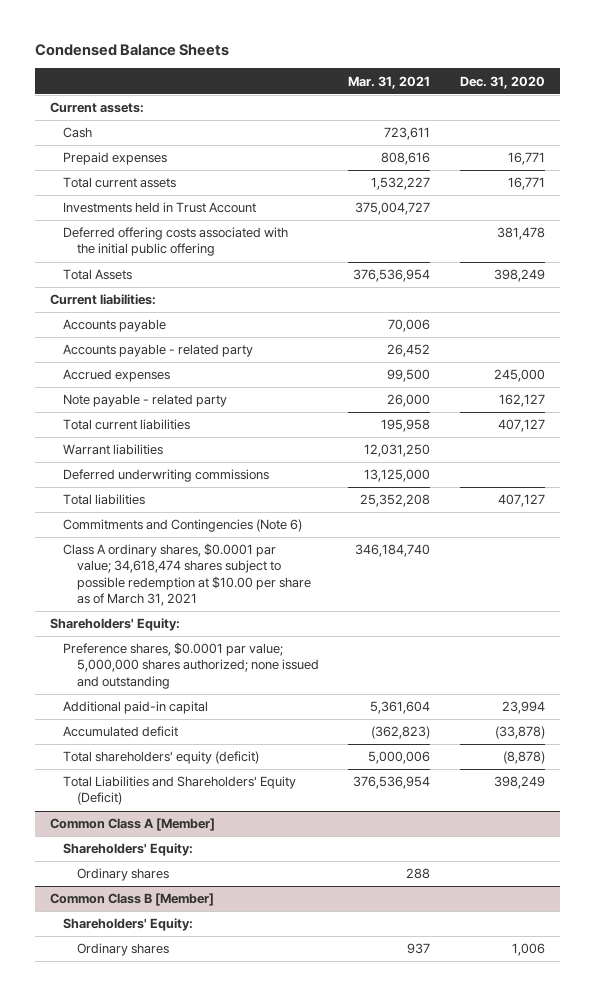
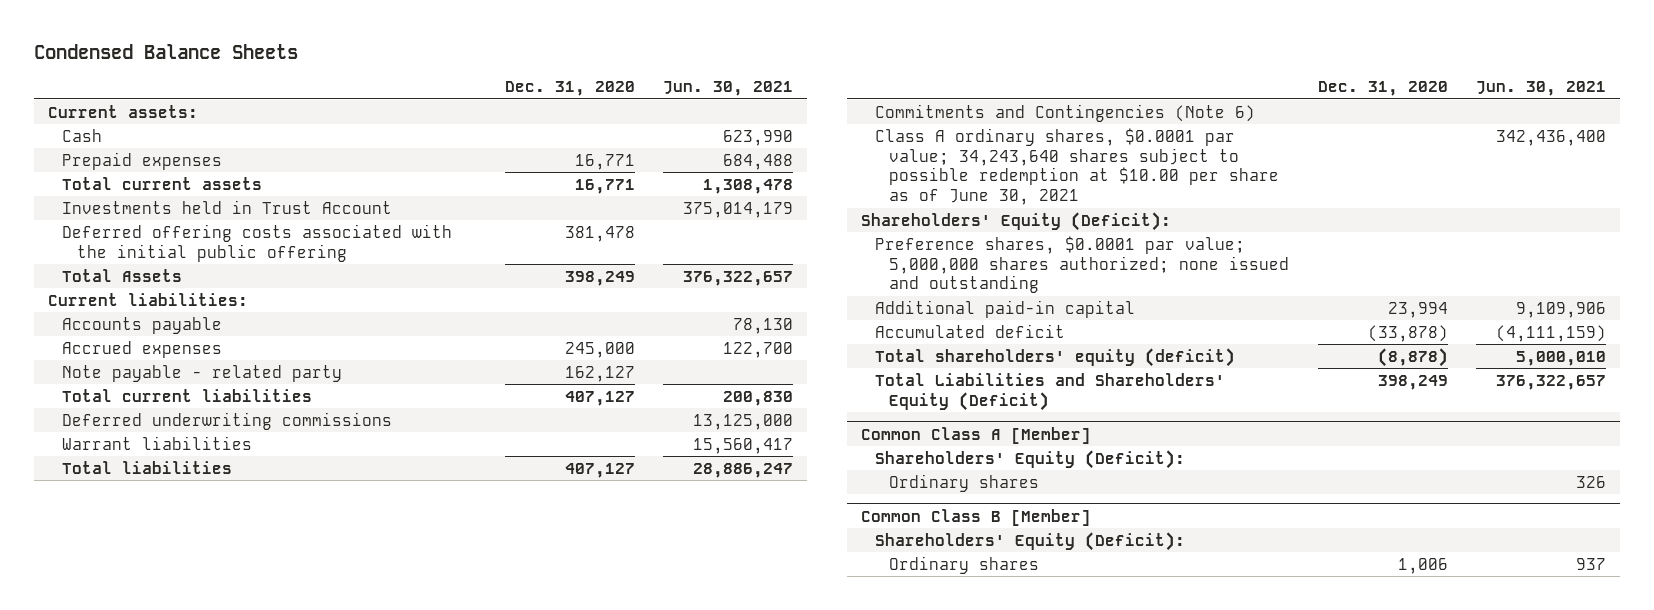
- | Mar. 31, 2021 | Dec. 31, 2020
+ | Dec. 31, 2020 | Jun. 30, 2021
- Accounts payable - related party | 26,452 |
moved down: Warrant liabilities | | 15,560,417
- Class A ordinary shares, $0.0001 par value; 34,618,474 shares subject to possible redemption at $10.00 per share as of March 31, 2021 | 346,184,740 |
- Shareholders' Equity:
+ Class A ordinary shares, $0.0001 par value; 34,243,640 shares subject to possible redemption at $10.00 per share as of June 30, 2021 | | 342,436,400
+ Shareholders' Equity (Deficit):
@ Common Class A [Member]
- Shareholders' Equity:
+ Shareholders' Equity (Deficit):
@ Common Class B [Member]
- Shareholders' Equity:
+ Shareholders' Equity (Deficit):

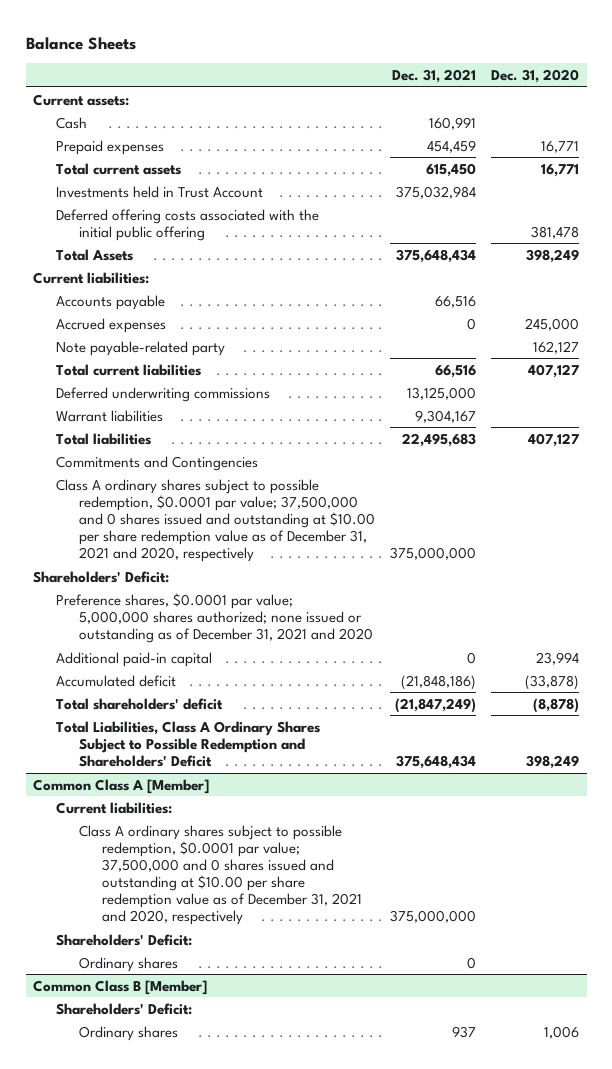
- Condensed Balance Sheets
+ Balance Sheets
- | Dec. 31, 2020 | Jun. 30, 2021
+ | Dec. 31, 2021 | Dec. 31, 2020
- Note payable - related party | 162,127 |
+ Note payable-related party | | 162,127
- Commitments and Contingencies (Note 6)
- Class A ordinary shares, $0.0001 par value; 34,243,640 shares subject to possible redemption at $10.00 per share as of June 30, 2021 | | 342,436,400
- Shareholders' Equity (Deficit):
- Preference shares, $0.0001 par value; 5,000,000 shares authorized; none issued and outstanding
+ Commitments and Contingencies
+ Class A ordinary shares subject to possible redemption, $0.0001 par value; 37,500,000 and 0 shares issued and outstanding at $10.00 per share redemption value as of December 31, 2021 and 2020, respectively | 375,000,000 |
+ Shareholders' Deficit:
+ Preference shares, $0.0001 par value; 5,000,000 shares authorized; none issued or outstanding as of December 31, 2021 and 2020
- Total shareholders' equity (deficit) | (8,878) | 5,000,010
- Total Liabilities and Shareholders' Equity (Deficit) | 398,249 | 376,322,657
+ Total shareholders' deficit | (21,847,249) | (8,878)
+ Total Liabilities, Class A Ordinary Shares Subject to Possible Redemption and Shareholders' Deficit | 375,648,434 | 398,249
@ Common Class A [Member]
- Shareholders' Equity (Deficit):
+ Current liabilities:
+ Class A ordinary shares subject to possible redemption, $0.0001 par value; 37,500,000 and 0 shares issued and outstanding at $10.00 per share redemption value as of December 31, 2021 and 2020, respectively | 375,000,000 |
+ Shareholders' Deficit:
@ Common Class B [Member]
- Shareholders' Equity (Deficit):
+ Shareholders' Deficit:

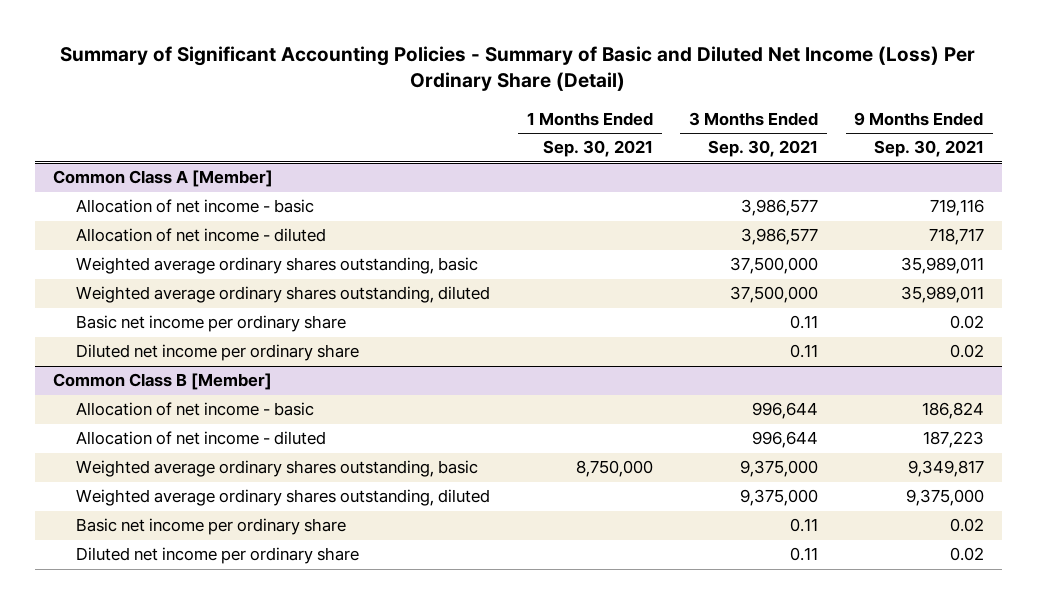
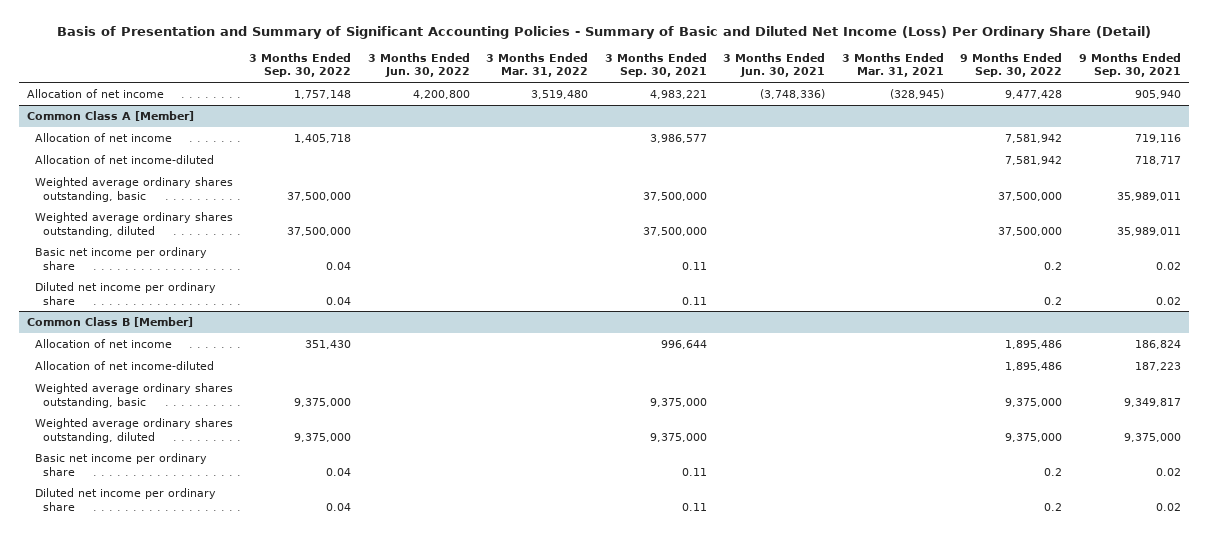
- Summary of Significant Accounting Policies - Summary of Basic and Diluted Net Income (Loss) Per Ordinary Share (Detail)
+ Basis of Presentation and Summary of Significant Accounting Policies - Summary of Basic and Diluted Net Income (Loss) Per Ordinary Share (Detail)
- | 1 Months Ended Sep. 30, 2021 | 3 Months Ended Sep. 30, 2021 | 9 Months Ended Sep. 30, 2021
+ | 3 Months Ended Sep. 30, 2022 | 3 Months Ended Jun. 30, 2022 | 3 Months Ended Mar. 31, 2022 | 3 Months Ended Sep. 30, 2021 | 3 Months Ended Jun. 30, 2021 | 3 Months Ended Mar. 31, 2021 | 9 Months Ended Sep. 30, 2022 | 9 Months Ended Sep. 30, 2021
+ Allocation of net income | 1,757,148 | 4,200,800 | 3,519,480 | 4,983,221 | (3,748,336) | (328,945) | 9,477,428 | 905,940
@ Common Class A [Member]
- Allocation of net income - basic | | 3,986,577 | 719,116
- Allocation of net income - diluted | | 3,986,577 | 718,717
+ Allocation of net income | 1,405,718 | | | 3,986,577 | | | 7,581,942 | 719,116
+ Allocation of net income-diluted | | | | | | | 7,581,942 | 718,717
@ Common Class B [Member]
- Allocation of net income - basic | | 996,644 | 186,824
- Allocation of net income - diluted | | 996,644 | 187,223
+ Allocation of net income | 351,430 | | | 996,644 | | | 1,895,486 | 186,824
+ Allocation of net income-diluted | | | | | | | 1,895,486 | 187,223

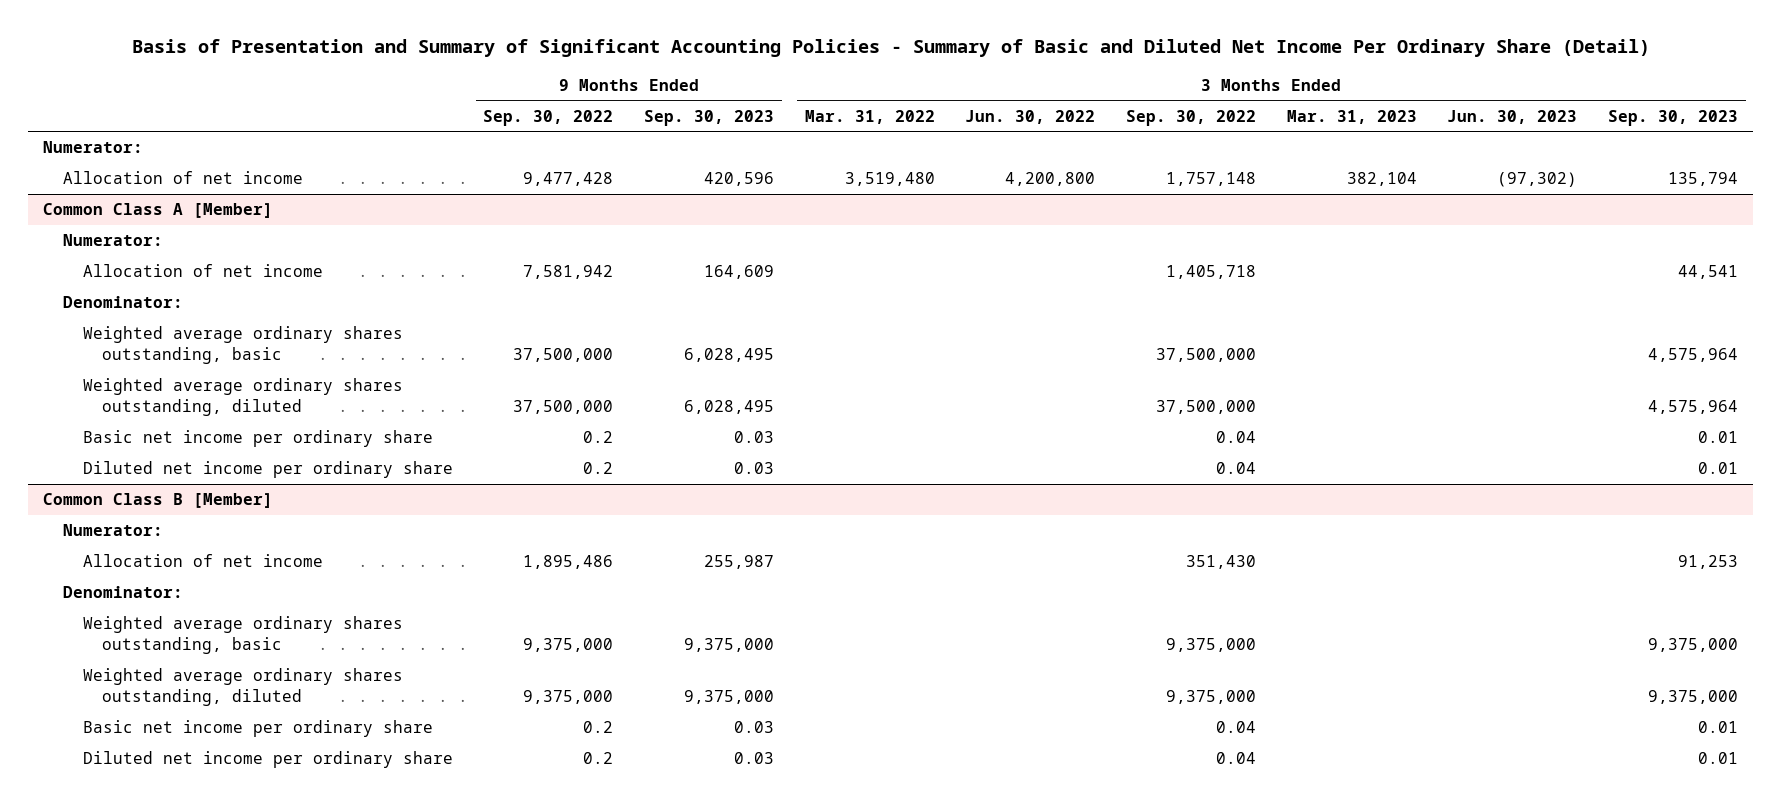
- Basis of Presentation and Summary of Significant Accounting Policies - Summary of Basic and Diluted Net Income (Loss) Per Ordinary Share (Detail)
+ Basis of Presentation and Summary of Significant Accounting Policies - Summary of Basic and Diluted Net Income Per Ordinary Share (Detail)
- | 3 Months Ended Sep. 30, 2022 | 3 Months Ended Jun. 30, 2022 | 3 Months Ended Mar. 31, 2022 | 3 Months Ended Sep. 30, 2021 | 3 Months Ended Jun. 30, 2021 | 3 Months Ended Mar. 31, 2021 | 9 Months Ended Sep. 30, 2022 | 9 Months Ended Sep. 30, 2021
+ | 9 Months Ended Sep. 30, 2022 | 9 Months Ended Sep. 30, 2023 | 3 Months Ended Mar. 31, 2022 | 3 Months Ended Jun. 30, 2022 | 3 Months Ended Sep. 30, 2022 | 3 Months Ended Mar. 31, 2023 | 3 Months Ended Jun. 30, 2023 | 3 Months Ended Sep. 30, 2023
+ Numerator:
@ Common Class A [Member]
+ Numerator:
- Allocation of net income-diluted | | | | | | | 7,581,942 | 718,717
+ Denominator:
@ Common Class B [Member]
+ Numerator:
- Allocation of net income-diluted | | | | | | | 1,895,486 | 187,223
+ Denominator:

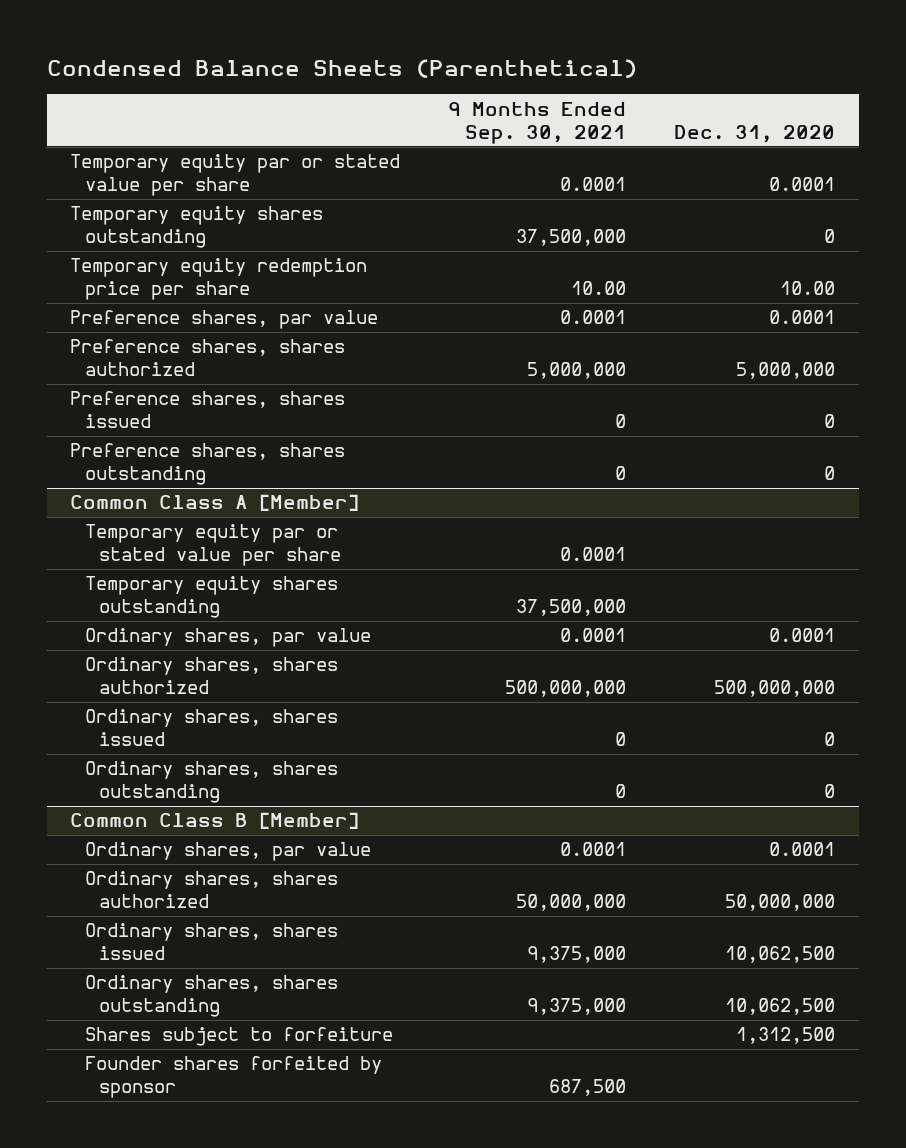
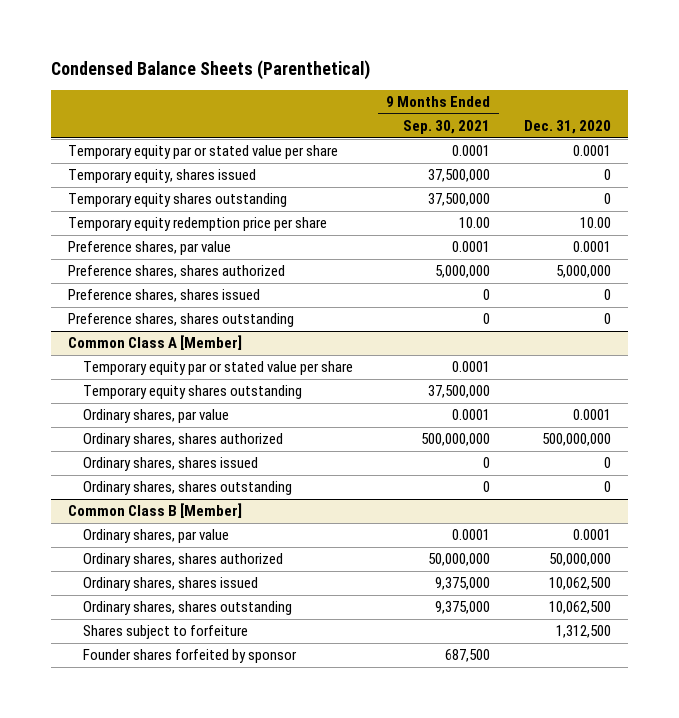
+ Temporary equity, shares issued | 37,500,000 | 0

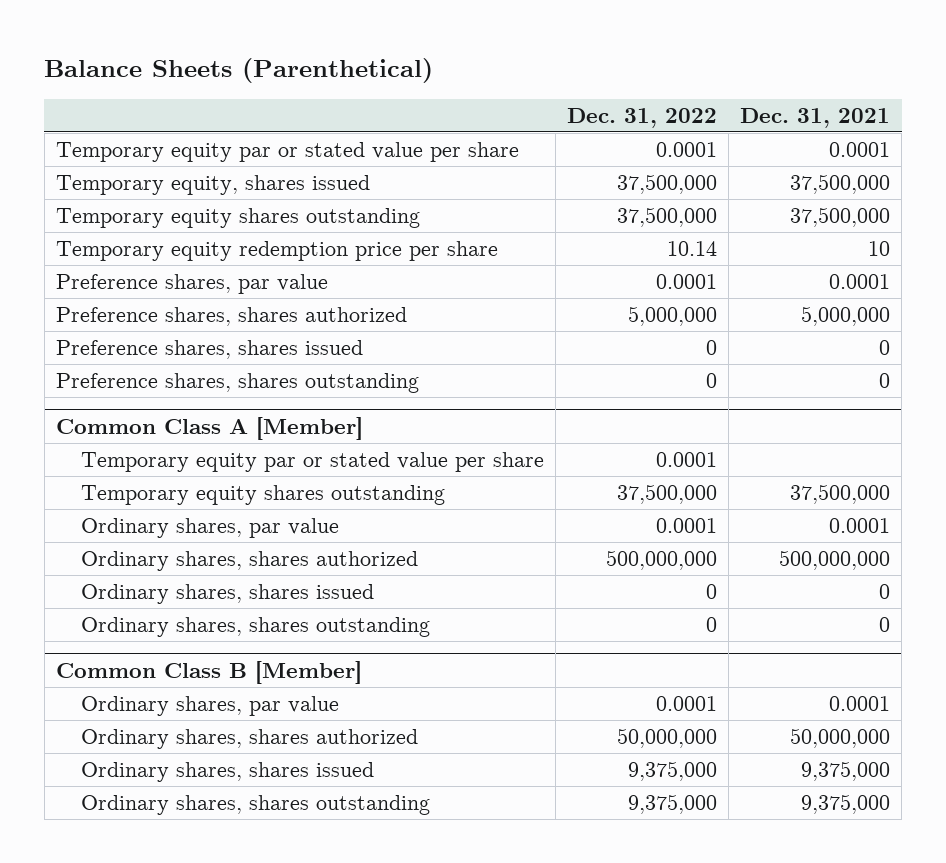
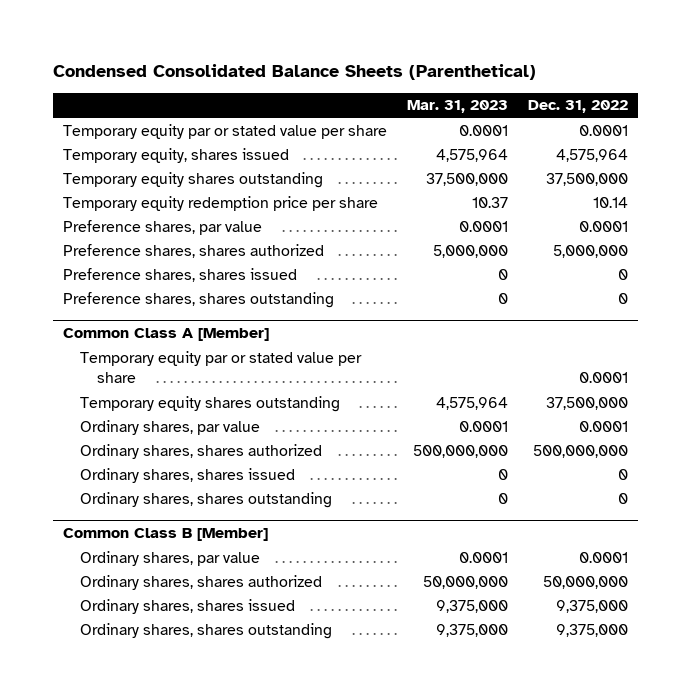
- Balance Sheets (Parenthetical)
+ Condensed Consolidated Balance Sheets (Parenthetical)
- | Dec. 31, 2022 | Dec. 31, 2021
+ | Mar. 31, 2023 | Dec. 31, 2022
- Temporary equity, shares issued | 37,500,000 | 37,500,000
+ Temporary equity, shares issued | 4,575,964 | 4,575,964

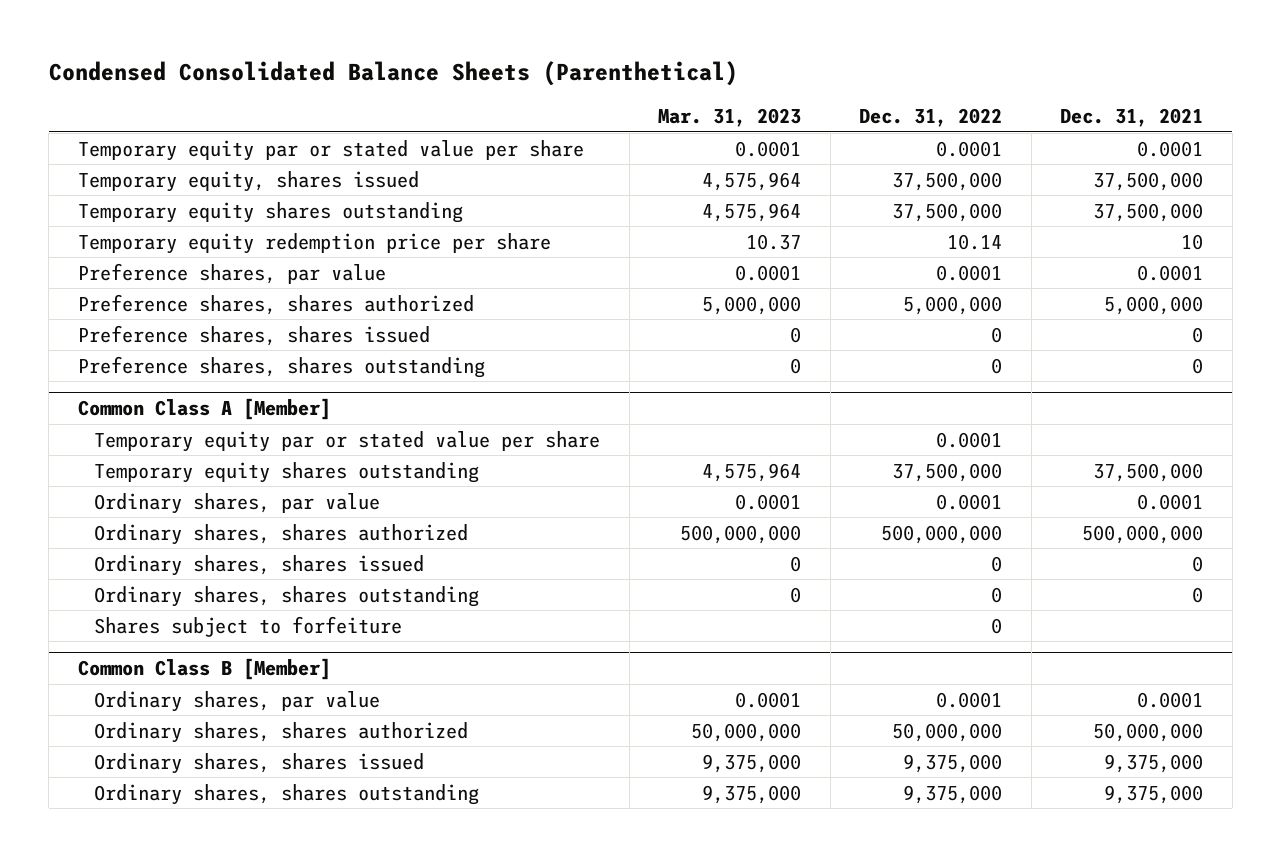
- | Mar. 31, 2023 | Dec. 31, 2022
+ | Mar. 31, 2023 | Dec. 31, 2022 | Dec. 31, 2021
- Temporary equity, shares issued | 4,575,964 | 4,575,964
- Temporary equity shares outstanding | 37,500,000 | 37,500,000
+ Temporary equity, shares issued | 4,575,964 | 37,500,000 | 37,500,000
+ Temporary equity shares outstanding | 4,575,964 | 37,500,000 | 37,500,000
@ Common Class A [Member]
+ Shares subject to forfeiture | | 0 |

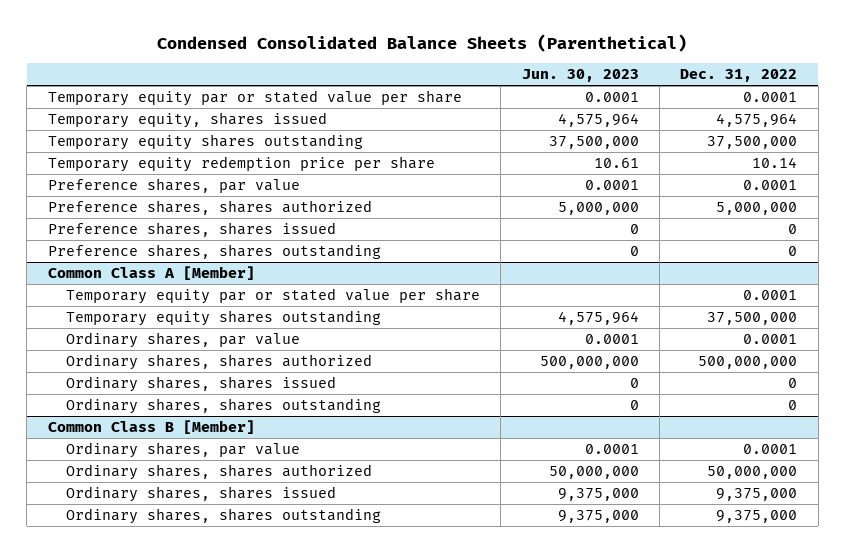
- | Mar. 31, 2023 | Dec. 31, 2022 | Dec. 31, 2021
+ | Jun. 30, 2023 | Dec. 31, 2022
- Temporary equity, shares issued | 4,575,964 | 37,500,000 | 37,500,000
+ Temporary equity, shares issued | 4,575,964 | 4,575,964
@ Common Class A [Member]
- Shares subject to forfeiture | | 0 |

